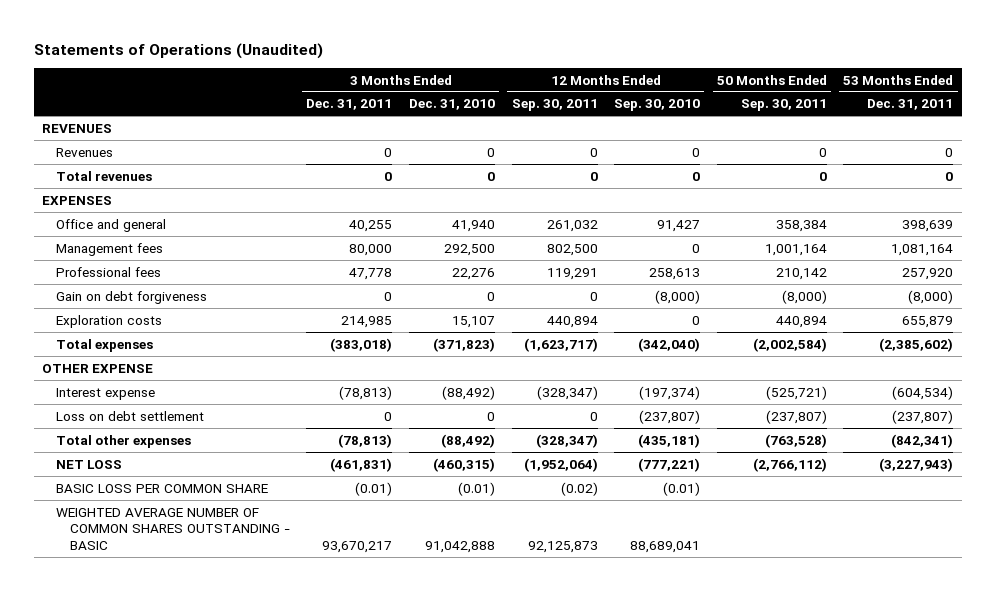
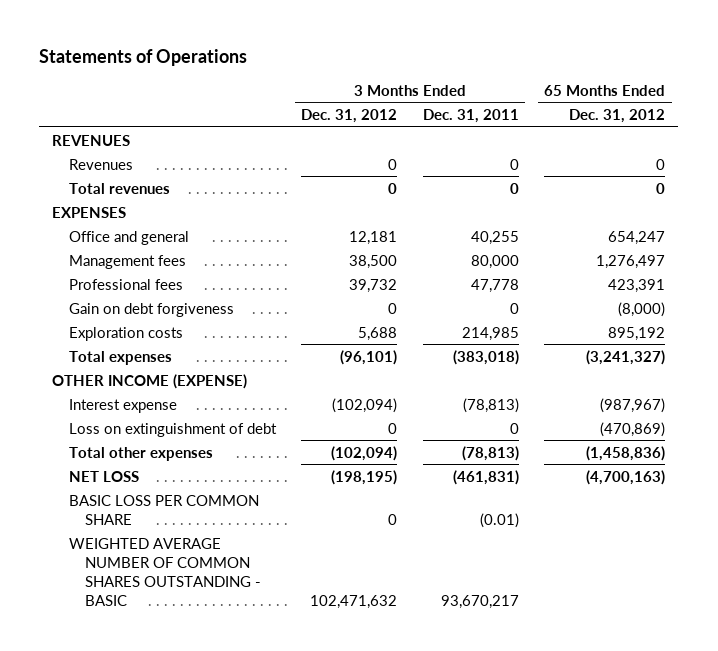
- Statements of Operations (Unaudited)
+ Statements of Operations
- | 3 Months Ended Dec. 31, 2011 | 3 Months Ended Dec. 31, 2010 | 12 Months Ended Sep. 30, 2011 | 12 Months Ended Sep. 30, 2010 | 50 Months Ended Sep. 30, 2011 | 53 Months Ended Dec. 31, 2011
+ | 3 Months Ended Dec. 31, 2012 | 3 Months Ended Dec. 31, 2011 | 65 Months Ended Dec. 31, 2012
- OTHER EXPENSE
+ OTHER INCOME (EXPENSE)
- Loss on debt settlement | 0 | 0 | 0 | (237,807) | (237,807) | (237,807)
+ Loss on extinguishment of debt | 0 | 0 | (470,869)

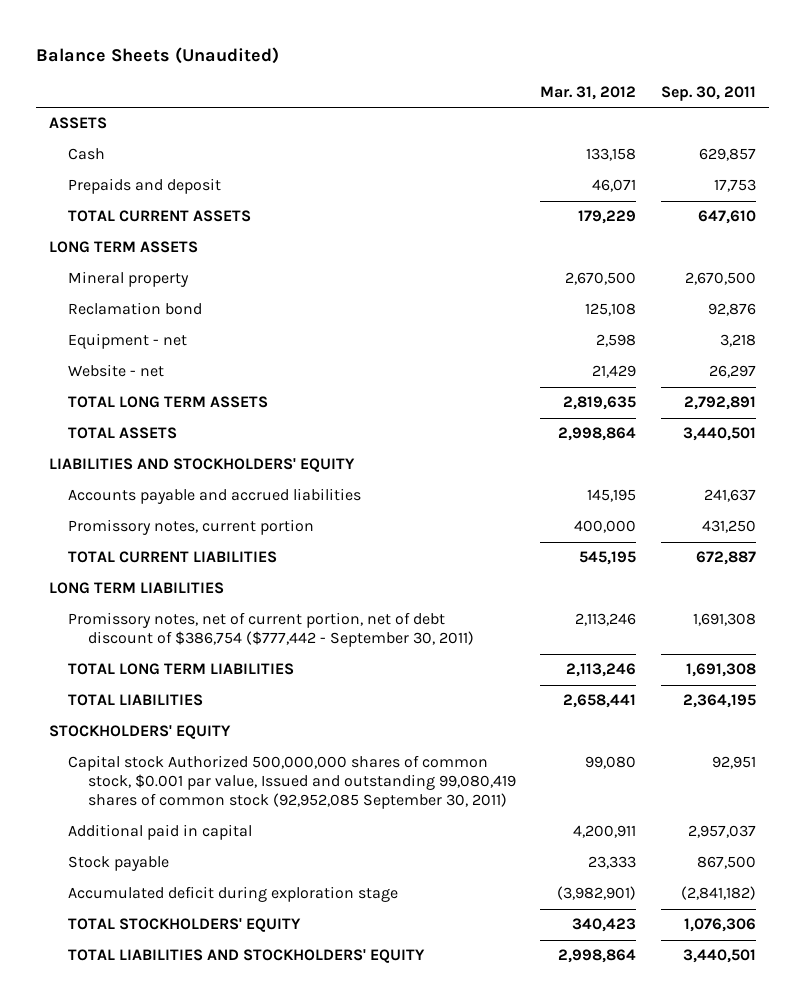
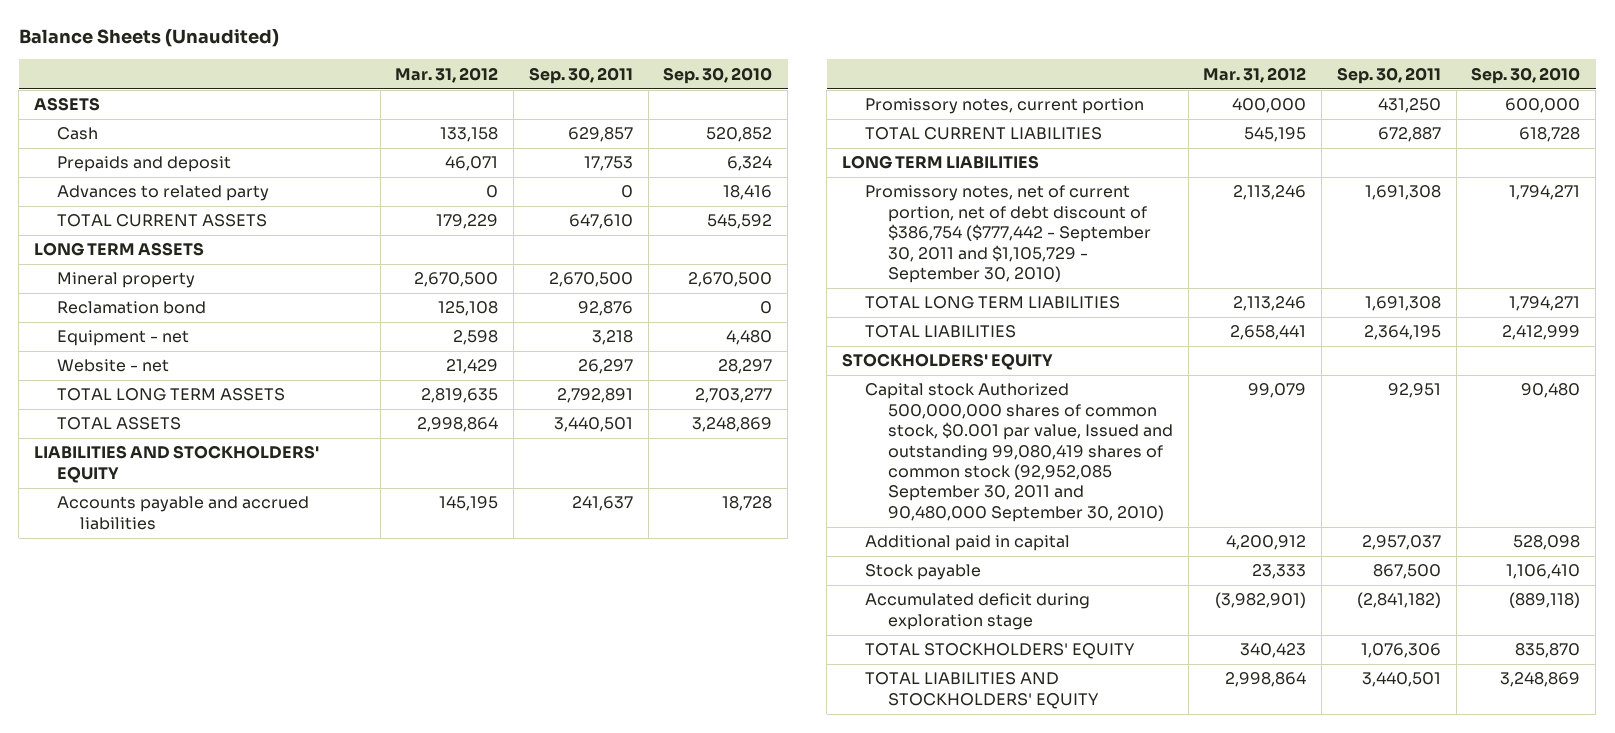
- | Mar. 31, 2012 | Sep. 30, 2011
+ | Mar. 31, 2012 | Sep. 30, 2011 | Sep. 30, 2010
+ Advances to related party | 0 | 0 | 18,416
- Promissory notes, net of current portion, net of debt discount of $386,754 ($777,442 - September 30, 2011) | 2,113,246 | 1,691,308
+ Promissory notes, net of current portion, net of debt discount of $386,754 ($777,442 - September 30, 2011 and $1,105,729 - September 30, 2010) | 2,113,246 | 1,691,308 | 1,794,271
- Capital stock Authorized 500,000,000 shares of common stock, $0.001 par value, Issued and outstanding 99,080,419 shares of common stock (92,952,085 September 30, 2011) | 99,080 | 92,951
- Additional paid in capital | 4,200,911 | 2,957,037
+ Capital stock Authorized 500,000,000 shares of common stock, $0.001 par value, Issued and outstanding 99,080,419 shares of common stock (92,952,085 September 30, 2011 and 90,480,000 September 30, 2010) | 99,079 | 92,951 | 90,480
+ Additional paid in capital | 4,200,912 | 2,957,037 | 528,098

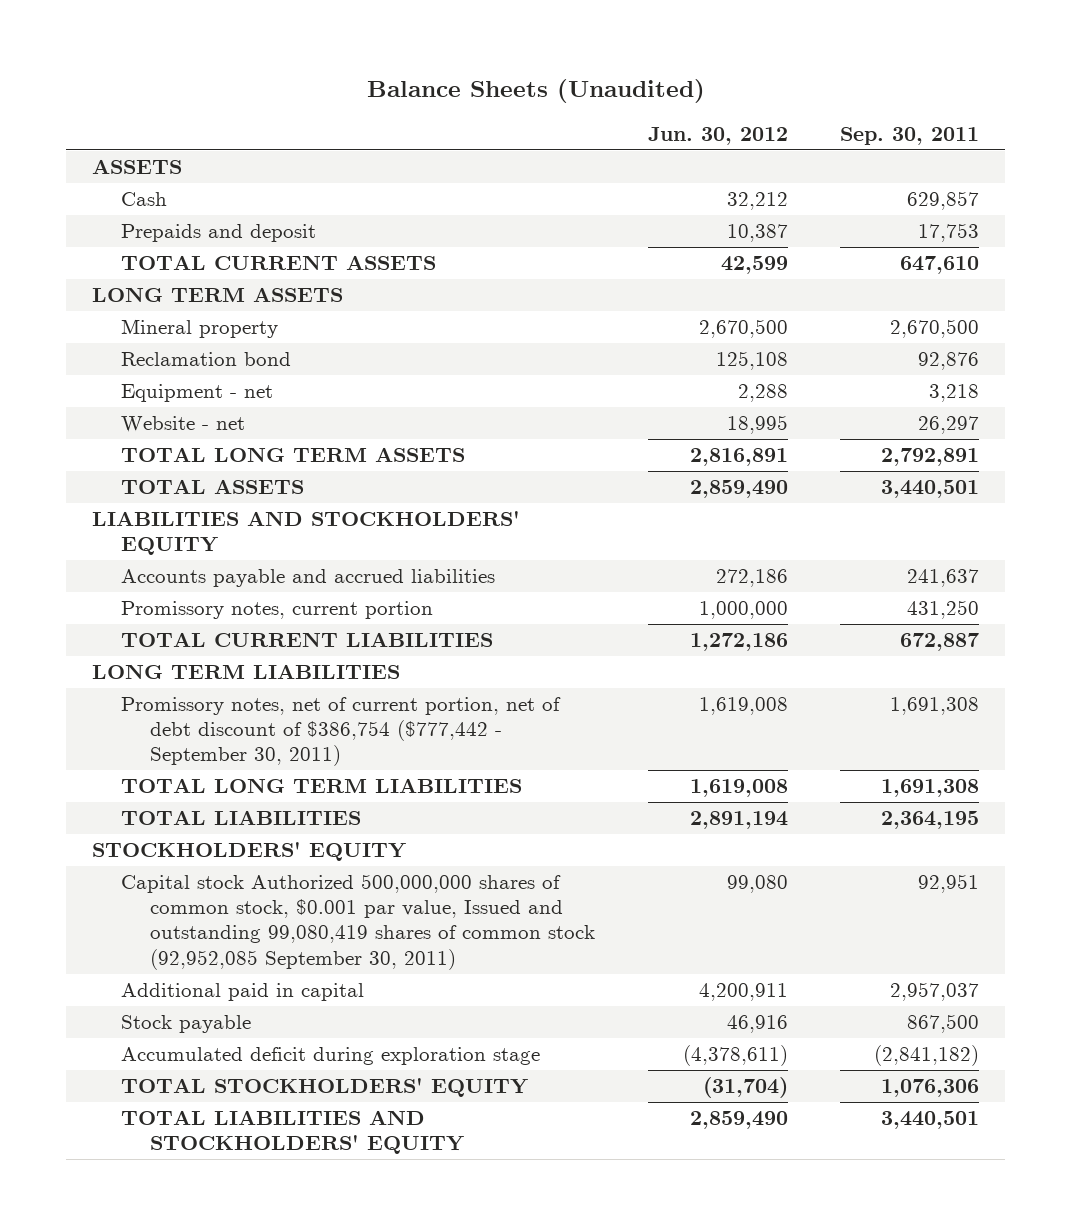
- | Mar. 31, 2012 | Sep. 30, 2011 | Sep. 30, 2010
+ | Jun. 30, 2012 | Sep. 30, 2011
- Advances to related party | 0 | 0 | 18,416
- Promissory notes, net of current portion, net of debt discount of $386,754 ($777,442 - September 30, 2011 and $1,105,729 - September 30, 2010) | 2,113,246 | 1,691,308 | 1,794,271
+ Promissory notes, net of current portion, net of debt discount of $386,754 ($777,442 - September 30, 2011) | 1,619,008 | 1,691,308
- Capital stock Authorized 500,000,000 shares of common stock, $0.001 par value, Issued and outstanding 99,080,419 shares of common stock (92,952,085 September 30, 2011 and 90,480,000 September 30, 2010) | 99,079 | 92,951 | 90,480
+ Capital stock Authorized 500,000,000 shares of common stock, $0.001 par value, Issued and outstanding 99,080,419 shares of common stock (92,952,085 September 30, 2011) | 99,080 | 92,951

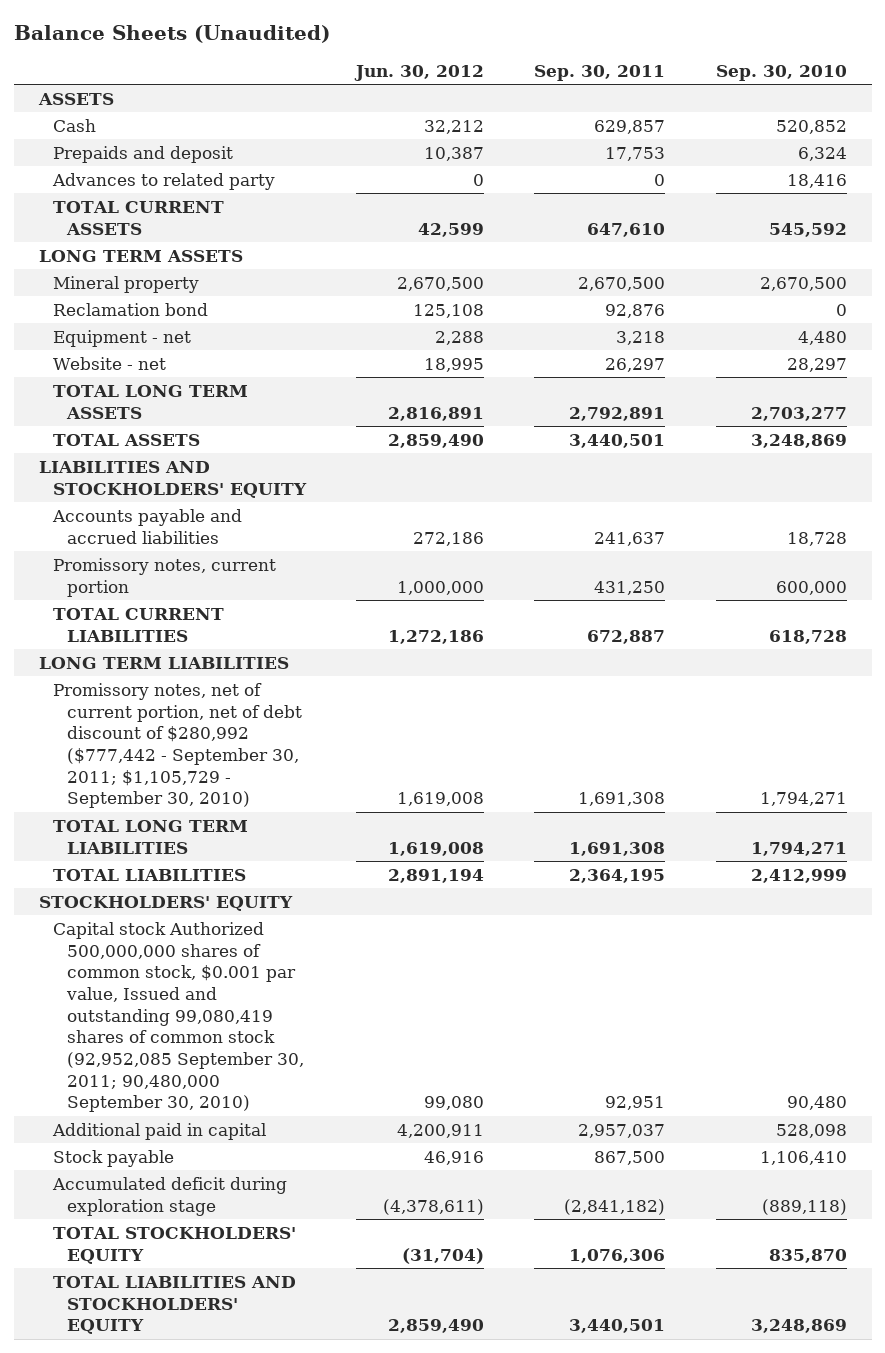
- | Jun. 30, 2012 | Sep. 30, 2011
+ | Jun. 30, 2012 | Sep. 30, 2011 | Sep. 30, 2010
+ Advances to related party | 0 | 0 | 18,416
- Promissory notes, net of current portion, net of debt discount of $386,754 ($777,442 - September 30, 2011) | 1,619,008 | 1,691,308
+ Promissory notes, net of current portion, net of debt discount of $280,992 ($777,442 - September 30, 2011; $1,105,729 - September 30, 2010) | 1,619,008 | 1,691,308 | 1,794,271
- Capital stock Authorized 500,000,000 shares of common stock, $0.001 par value, Issued and outstanding 99,080,419 shares of common stock (92,952,085 September 30, 2011) | 99,080 | 92,951
+ Capital stock Authorized 500,000,000 shares of common stock, $0.001 par value, Issued and outstanding 99,080,419 shares of common stock (92,952,085 September 30, 2011; 90,480,000 September 30, 2010) | 99,080 | 92,951 | 90,480

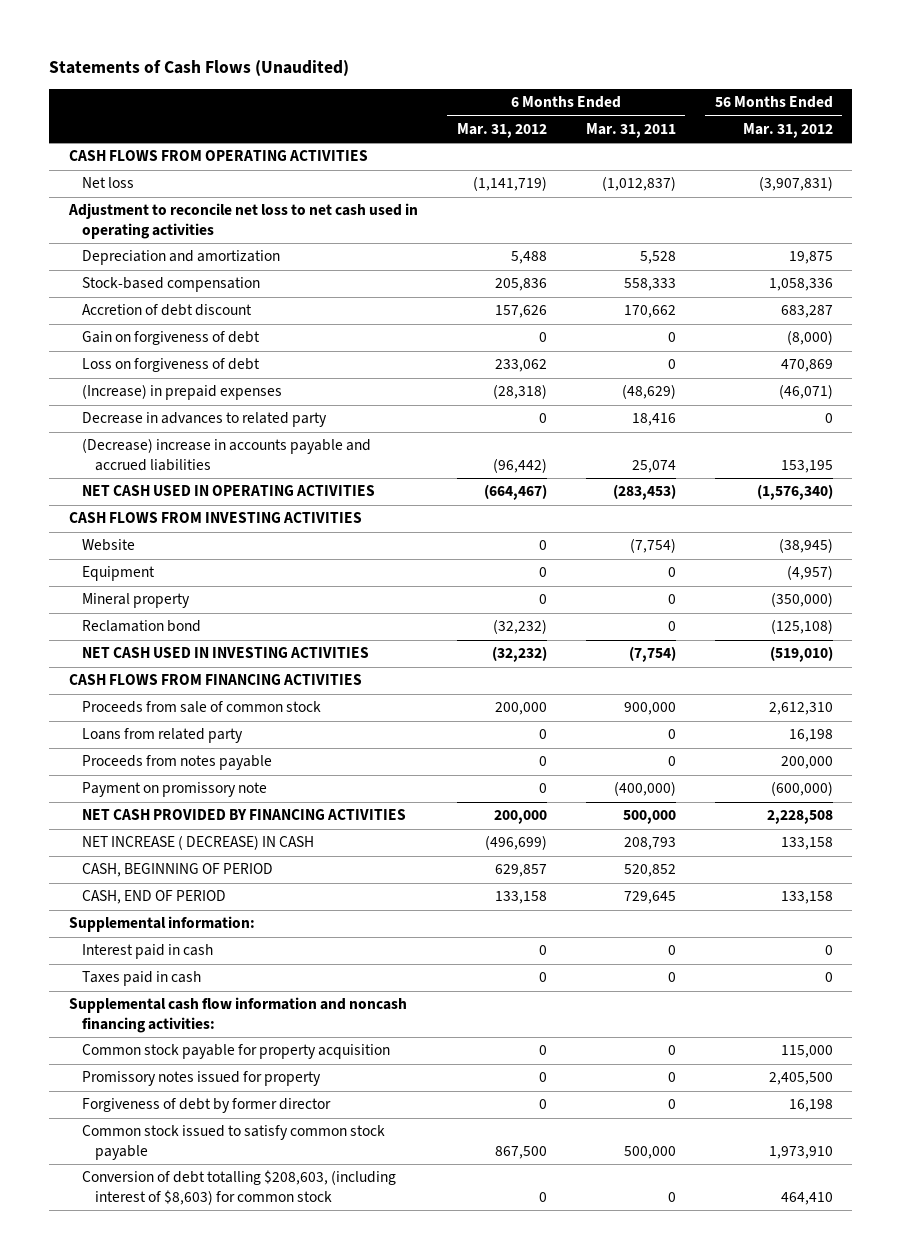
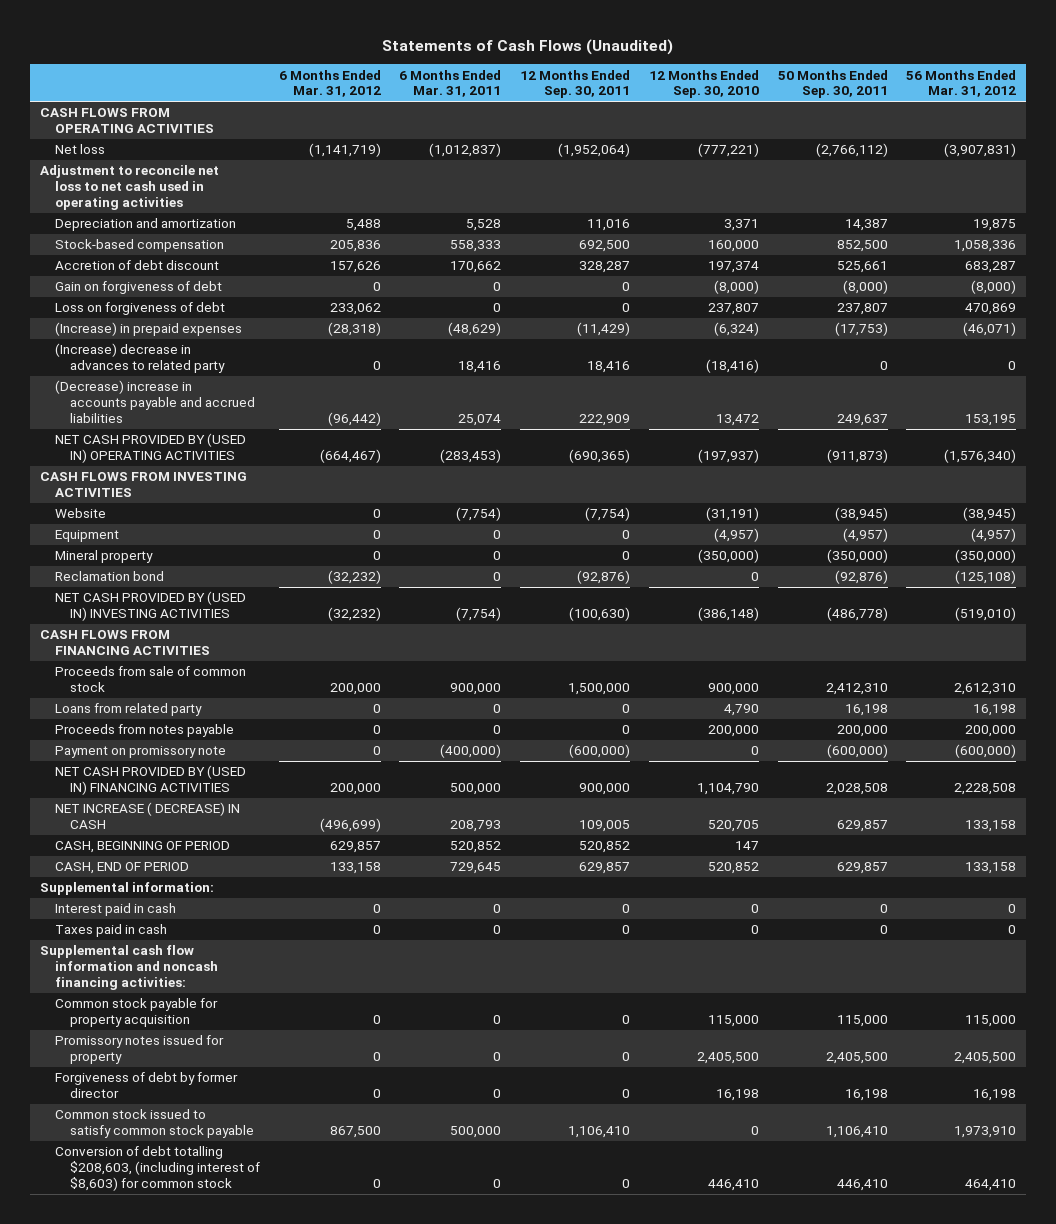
- | 6 Months Ended Mar. 31, 2012 | 6 Months Ended Mar. 31, 2011 | 56 Months Ended Mar. 31, 2012
+ | 6 Months Ended Mar. 31, 2012 | 6 Months Ended Mar. 31, 2011 | 12 Months Ended Sep. 30, 2011 | 12 Months Ended Sep. 30, 2010 | 50 Months Ended Sep. 30, 2011 | 56 Months Ended Mar. 31, 2012
- Decrease in advances to related party | 0 | 18,416 | 0
+ (Increase) decrease in advances to related party | 0 | 18,416 | 18,416 | (18,416) | 0 | 0
- NET CASH USED IN OPERATING ACTIVITIES | (664,467) | (283,453) | (1,576,340)
+ NET CASH PROVIDED BY (USED IN) OPERATING ACTIVITIES | (664,467) | (283,453) | (690,365) | (197,937) | (911,873) | (1,576,340)
- NET CASH USED IN INVESTING ACTIVITIES | (32,232) | (7,754) | (519,010)
+ NET CASH PROVIDED BY (USED IN) INVESTING ACTIVITIES | (32,232) | (7,754) | (100,630) | (386,148) | (486,778) | (519,010)
- NET CASH PROVIDED BY FINANCING ACTIVITIES | 200,000 | 500,000 | 2,228,508
+ NET CASH PROVIDED BY (USED IN) FINANCING ACTIVITIES | 200,000 | 500,000 | 900,000 | 1,104,790 | 2,028,508 | 2,228,508

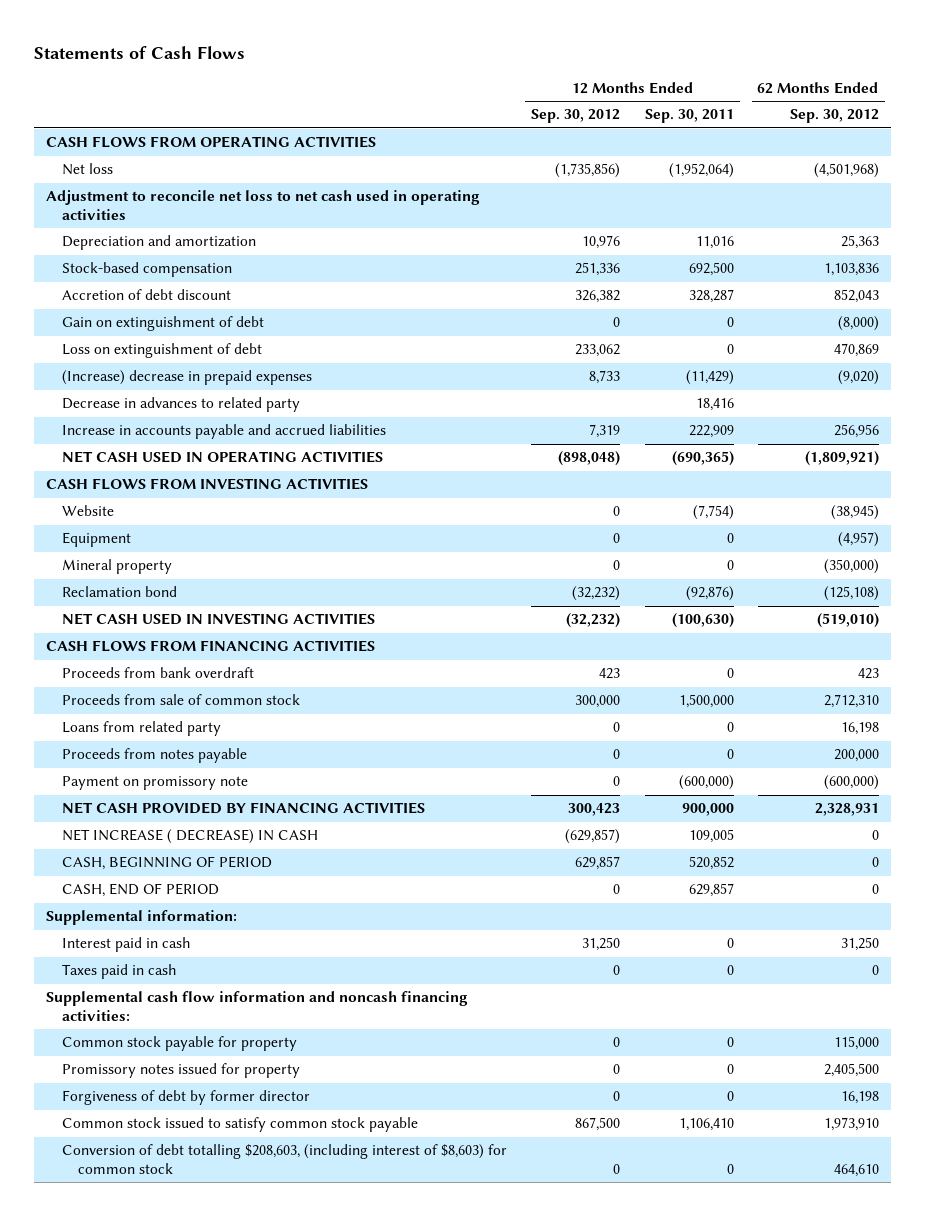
- Statements of Cash Flows (Unaudited)
+ Statements of Cash Flows
- | 6 Months Ended Mar. 31, 2012 | 6 Months Ended Mar. 31, 2011 | 12 Months Ended Sep. 30, 2011 | 12 Months Ended Sep. 30, 2010 | 50 Months Ended Sep. 30, 2011 | 56 Months Ended Mar. 31, 2012
+ | 12 Months Ended Sep. 30, 2012 | 12 Months Ended Sep. 30, 2011 | 62 Months Ended Sep. 30, 2012
- Gain on forgiveness of debt | 0 | 0 | 0 | (8,000) | (8,000) | (8,000)
- Loss on forgiveness of debt | 233,062 | 0 | 0 | 237,807 | 237,807 | 470,869
- (Increase) in prepaid expenses | (28,318) | (48,629) | (11,429) | (6,324) | (17,753) | (46,071)
- (Increase) decrease in advances to related party | 0 | 18,416 | 18,416 | (18,416) | 0 | 0
- (Decrease) increase in accounts payable and accrued liabilities | (96,442) | 25,074 | 222,909 | 13,472 | 249,637 | 153,195
- NET CASH PROVIDED BY (USED IN) OPERATING ACTIVITIES | (664,467) | (283,453) | (690,365) | (197,937) | (911,873) | (1,576,340)
+ Gain on extinguishment of debt | 0 | 0 | (8,000)
+ Loss on extinguishment of debt | 233,062 | 0 | 470,869
+ (Increase) decrease in prepaid expenses | 8,733 | (11,429) | (9,020)
+ Decrease in advances to related party | | 18,416 |
+ Increase in accounts payable and accrued liabilities | 7,319 | 222,909 | 256,956
+ NET CASH USED IN OPERATING ACTIVITIES | (898,048) | (690,365) | (1,809,921)
- NET CASH PROVIDED BY (USED IN) INVESTING ACTIVITIES | (32,232) | (7,754) | (100,630) | (386,148) | (486,778) | (519,010)
+ NET CASH USED IN INVESTING ACTIVITIES | (32,232) | (100,630) | (519,010)
+ Proceeds from bank overdraft | 423 | 0 | 423
- NET CASH PROVIDED BY (USED IN) FINANCING ACTIVITIES | 200,000 | 500,000 | 900,000 | 1,104,790 | 2,028,508 | 2,228,508
+ NET CASH PROVIDED BY FINANCING ACTIVITIES | 300,423 | 900,000 | 2,328,931
- Common stock payable for property acquisition | 0 | 0 | 0 | 115,000 | 115,000 | 115,000
+ Common stock payable for property | 0 | 0 | 115,000

